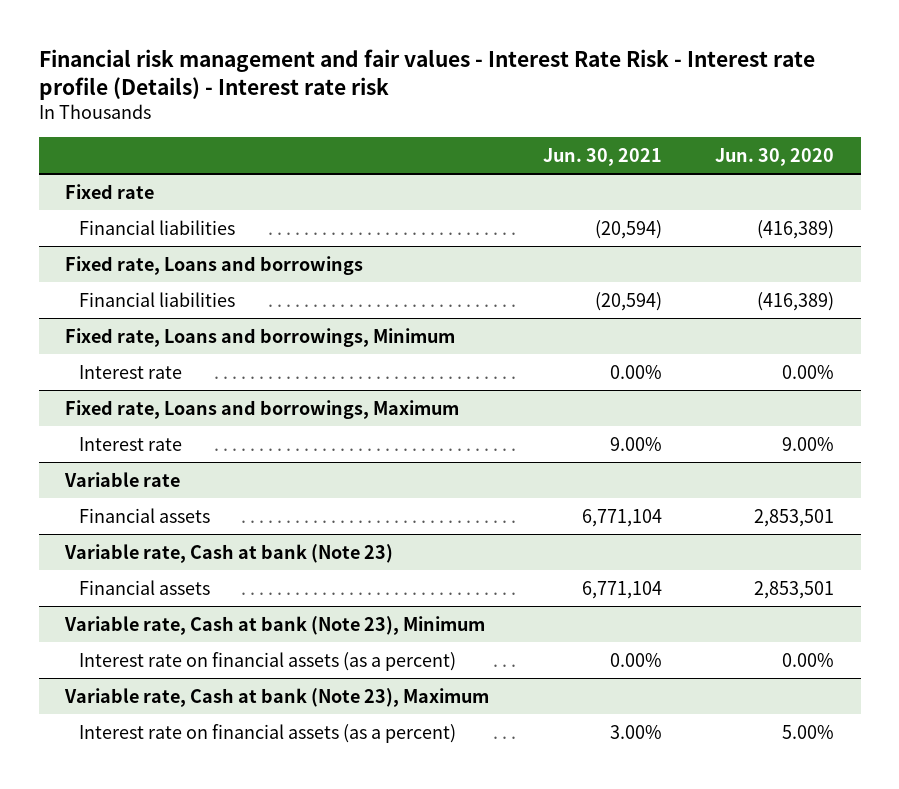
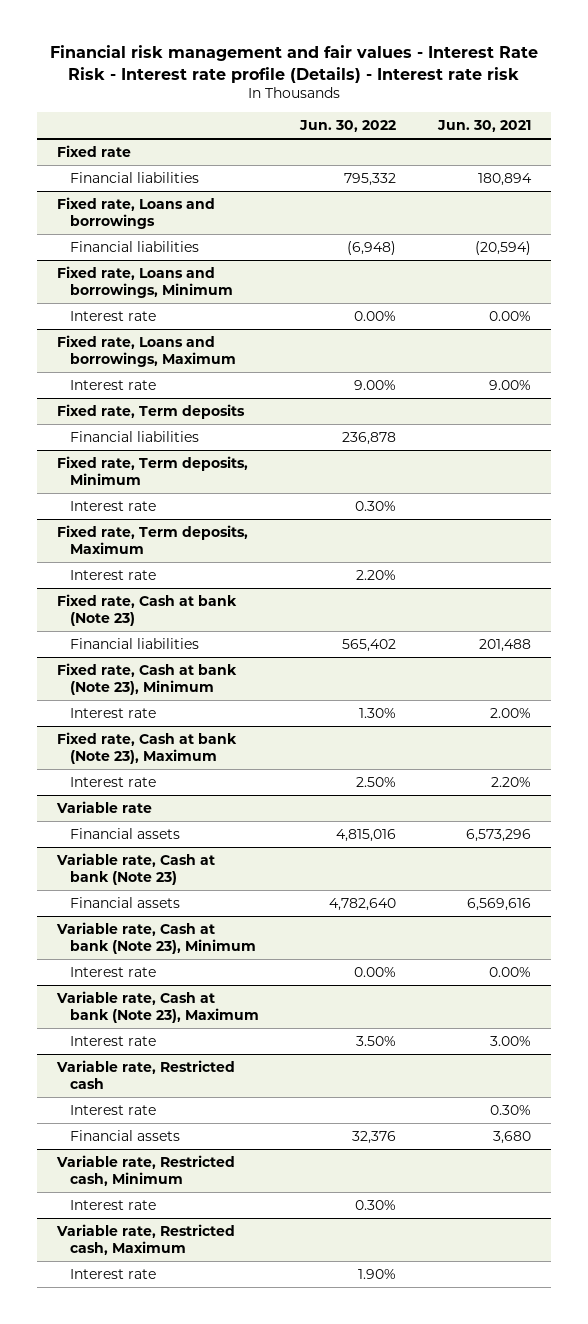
- | Jun. 30, 2021 | Jun. 30, 2020
+ | Jun. 30, 2022 | Jun. 30, 2021
@ Fixed rate
- Financial liabilities | (20,594) | (416,389)
+ Financial liabilities | 795,332 | 180,894
+ Fixed rate, Term deposits
+ Financial liabilities | 236,878 |
+ Fixed rate, Term deposits, Minimum
+ Interest rate | 0.30% |
+ Fixed rate, Term deposits, Maximum
+ Interest rate | 2.20% |
+ Fixed rate, Cash at bank (Note 23)
+ Financial liabilities | 565,402 | 201,488
+ Fixed rate, Cash at bank (Note 23), Minimum
+ Interest rate | 1.30% | 2.00%
+ Fixed rate, Cash at bank (Note 23), Maximum
+ Interest rate | 2.50% | 2.20%
@ Variable rate
- Financial assets | 6,771,104 | 2,853,501
+ Financial assets | 4,815,016 | 6,573,296
@ Variable rate, Cash at bank (Note 23)
- Financial assets | 6,771,104 | 2,853,501
+ Financial assets | 4,782,640 | 6,569,616
@ Variable rate, Cash at bank (Note 23), Minimum
- Interest rate on financial assets (as a percent) | 0.00% | 0.00%
+ Interest rate | 0.00% | 0.00%
@ Variable rate, Cash at bank (Note 23), Maximum
- Interest rate on financial assets (as a percent) | 3.00% | 5.00%
+ Interest rate | 3.50% | 3.00%
+ Variable rate, Restricted cash
+ Interest rate | | 0.30%
+ Financial assets | 32,376 | 3,680
+ Variable rate, Restricted cash, Minimum
+ Interest rate | 0.30% |
+ Variable rate, Restricted cash, Maximum
+ Interest rate | 1.90% |

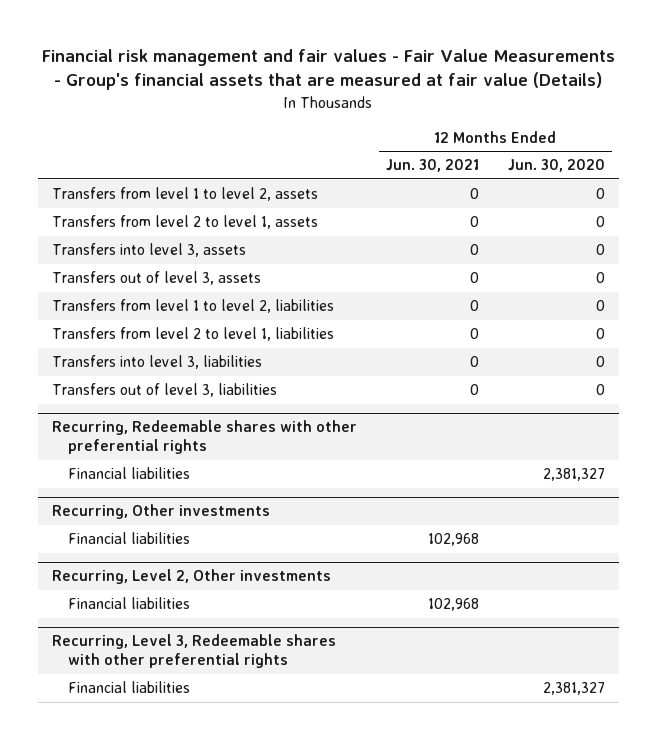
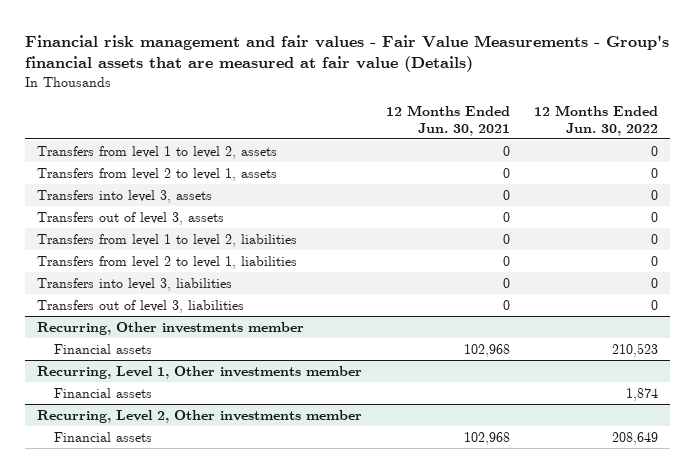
- | 12 Months Ended Jun. 30, 2021 | 12 Months Ended Jun. 30, 2020
+ | 12 Months Ended Jun. 30, 2021 | 12 Months Ended Jun. 30, 2022
- Recurring, Redeemable shares with other preferential rights
- Financial liabilities | | 2,381,327
- Recurring, Other investments
- Financial liabilities | 102,968 |
- Recurring, Level 2, Other investments
- Financial liabilities | 102,968 |
- Recurring, Level 3, Redeemable shares with other preferential rights
- Financial liabilities | | 2,381,327
+ Recurring, Other investments member
+ Financial assets | 102,968 | 210,523
+ Recurring, Level 1, Other investments member
+ Financial assets | | 1,874
+ Recurring, Level 2, Other investments member
+ Financial assets | 102,968 | 208,649

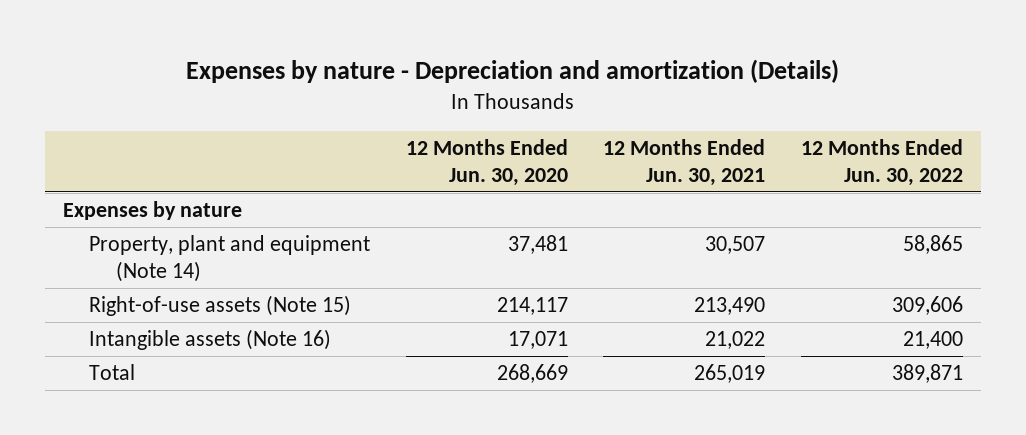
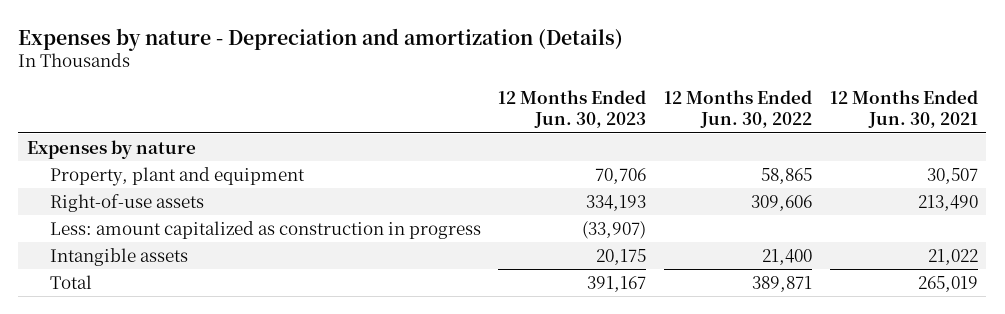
- | 12 Months Ended Jun. 30, 2020 | 12 Months Ended Jun. 30, 2021 | 12 Months Ended Jun. 30, 2022
+ | 12 Months Ended Jun. 30, 2023 | 12 Months Ended Jun. 30, 2022 | 12 Months Ended Jun. 30, 2021
- Property, plant and equipment (Note 14) | 37,481 | 30,507 | 58,865
- Right-of-use assets (Note 15) | 214,117 | 213,490 | 309,606
- Intangible assets (Note 16) | 17,071 | 21,022 | 21,400
+ Property, plant and equipment | 70,706 | 58,865 | 30,507
+ Right-of-use assets | 334,193 | 309,606 | 213,490
+ Less: amount capitalized as construction in progress | (33,907) | |
+ Intangible assets | 20,175 | 21,400 | 21,022

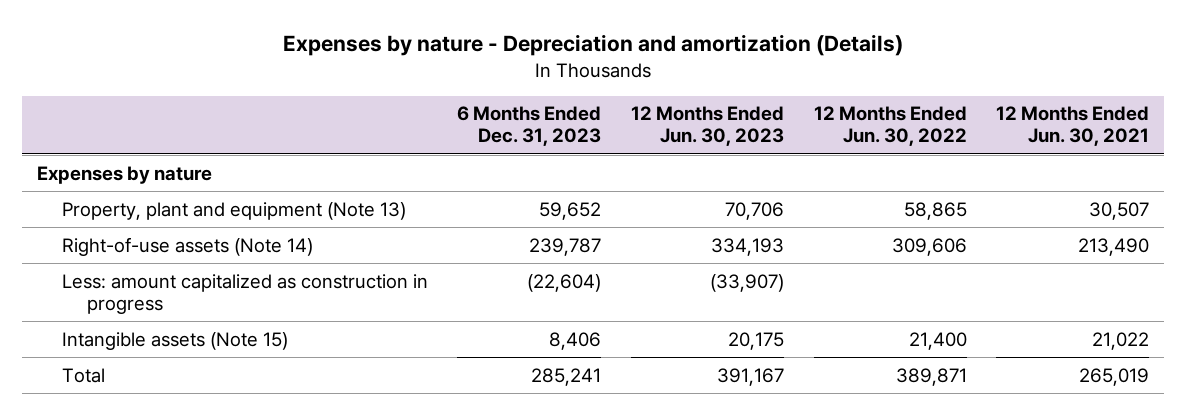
- | 12 Months Ended Jun. 30, 2023 | 12 Months Ended Jun. 30, 2022 | 12 Months Ended Jun. 30, 2021
+ | 6 Months Ended Dec. 31, 2023 | 12 Months Ended Jun. 30, 2023 | 12 Months Ended Jun. 30, 2022 | 12 Months Ended Jun. 30, 2021
- Property, plant and equipment | 70,706 | 58,865 | 30,507
- Right-of-use assets | 334,193 | 309,606 | 213,490
+ Property, plant and equipment (Note 13) | 59,652 | 70,706 | 58,865 | 30,507
+ Right-of-use assets (Note 14) | 239,787 | 334,193 | 309,606 | 213,490
- Intangible assets | 20,175 | 21,400 | 21,022
+ Intangible assets (Note 15) | 8,406 | 20,175 | 21,400 | 21,022

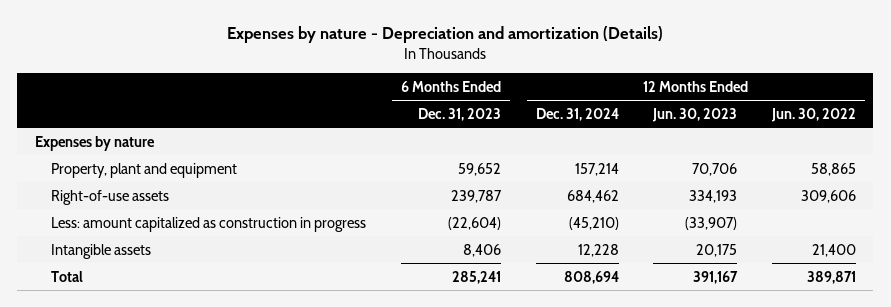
- | 6 Months Ended Dec. 31, 2023 | 12 Months Ended Jun. 30, 2023 | 12 Months Ended Jun. 30, 2022 | 12 Months Ended Jun. 30, 2021
+ | 6 Months Ended Dec. 31, 2023 | 12 Months Ended Dec. 31, 2024 | 12 Months Ended Jun. 30, 2023 | 12 Months Ended Jun. 30, 2022
- Property, plant and equipment (Note 13) | 59,652 | 70,706 | 58,865 | 30,507
- Right-of-use assets (Note 14) | 239,787 | 334,193 | 309,606 | 213,490
+ Property, plant and equipment | 59,652 | 157,214 | 70,706 | 58,865
+ Right-of-use assets | 239,787 | 684,462 | 334,193 | 309,606
- Intangible assets (Note 15) | 8,406 | 20,175 | 21,400 | 21,022
+ Intangible assets | 8,406 | 12,228 | 20,175 | 21,400

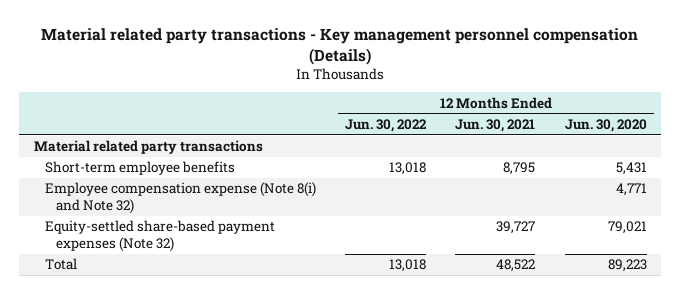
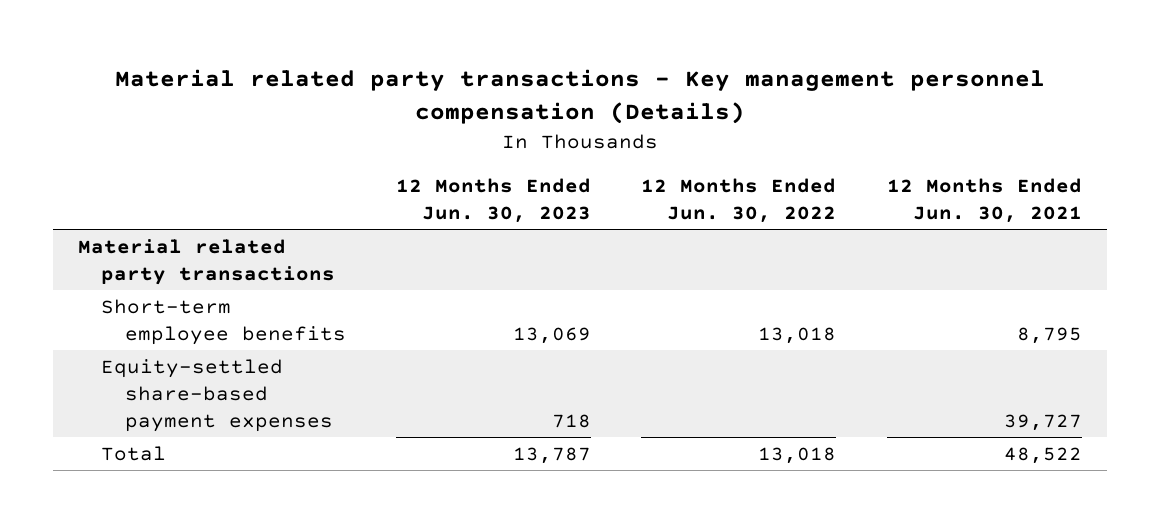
- | 12 Months Ended Jun. 30, 2022 | 12 Months Ended Jun. 30, 2021 | 12 Months Ended Jun. 30, 2020
+ | 12 Months Ended Jun. 30, 2023 | 12 Months Ended Jun. 30, 2022 | 12 Months Ended Jun. 30, 2021
- Employee compensation expense (Note 8(i) and Note 32) | | | 4,771
- Equity-settled share-based payment expenses (Note 32) | | 39,727 | 79,021
+ Equity-settled share-based payment expenses | 718 | | 39,727

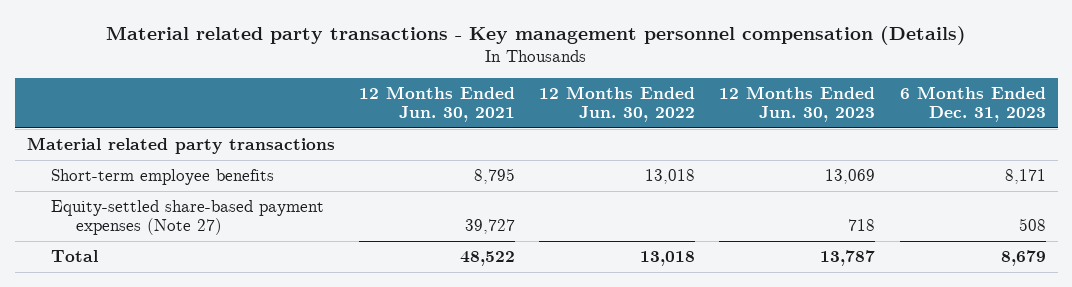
- | 12 Months Ended Jun. 30, 2023 | 12 Months Ended Jun. 30, 2022 | 12 Months Ended Jun. 30, 2021
+ | 12 Months Ended Jun. 30, 2021 | 12 Months Ended Jun. 30, 2022 | 12 Months Ended Jun. 30, 2023 | 6 Months Ended Dec. 31, 2023
- Equity-settled share-based payment expenses | 718 | | 39,727
+ Equity-settled share-based payment expenses (Note 27) | 39,727 | | 718 | 508

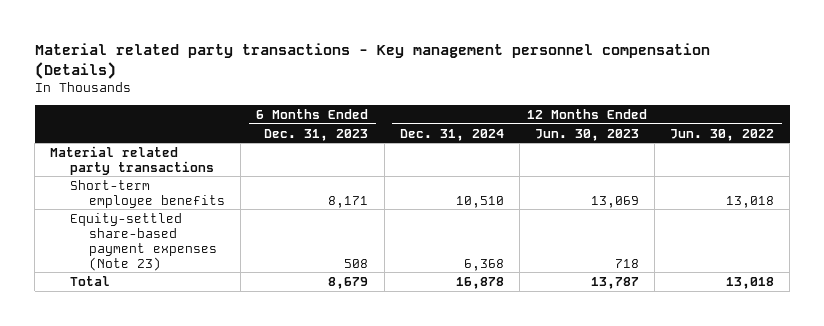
- | 12 Months Ended Jun. 30, 2021 | 12 Months Ended Jun. 30, 2022 | 12 Months Ended Jun. 30, 2023 | 6 Months Ended Dec. 31, 2023
+ | 6 Months Ended Dec. 31, 2023 | 12 Months Ended Dec. 31, 2024 | 12 Months Ended Jun. 30, 2023 | 12 Months Ended Jun. 30, 2022
- Equity-settled share-based payment expenses (Note 27) | 39,727 | | 718 | 508
+ Equity-settled share-based payment expenses (Note 23) | 508 | 6,368 | 718 |

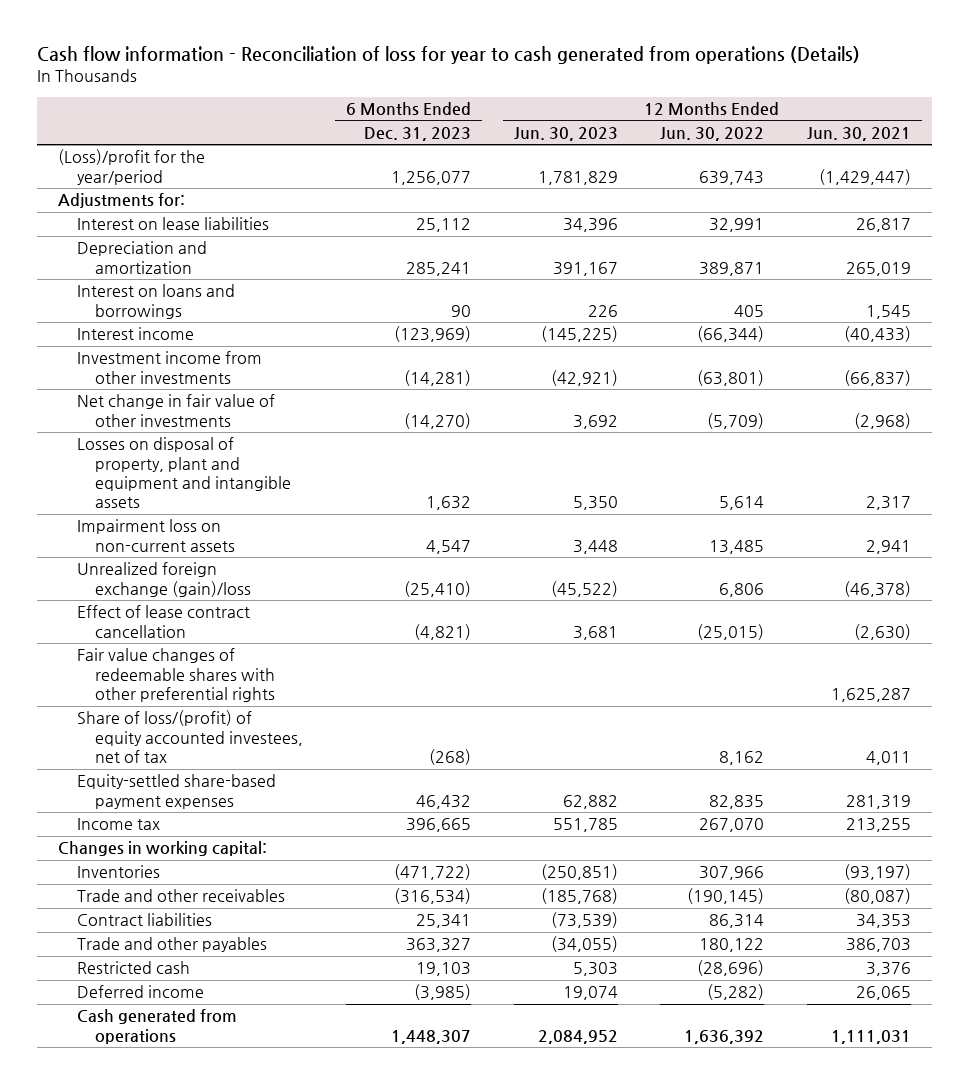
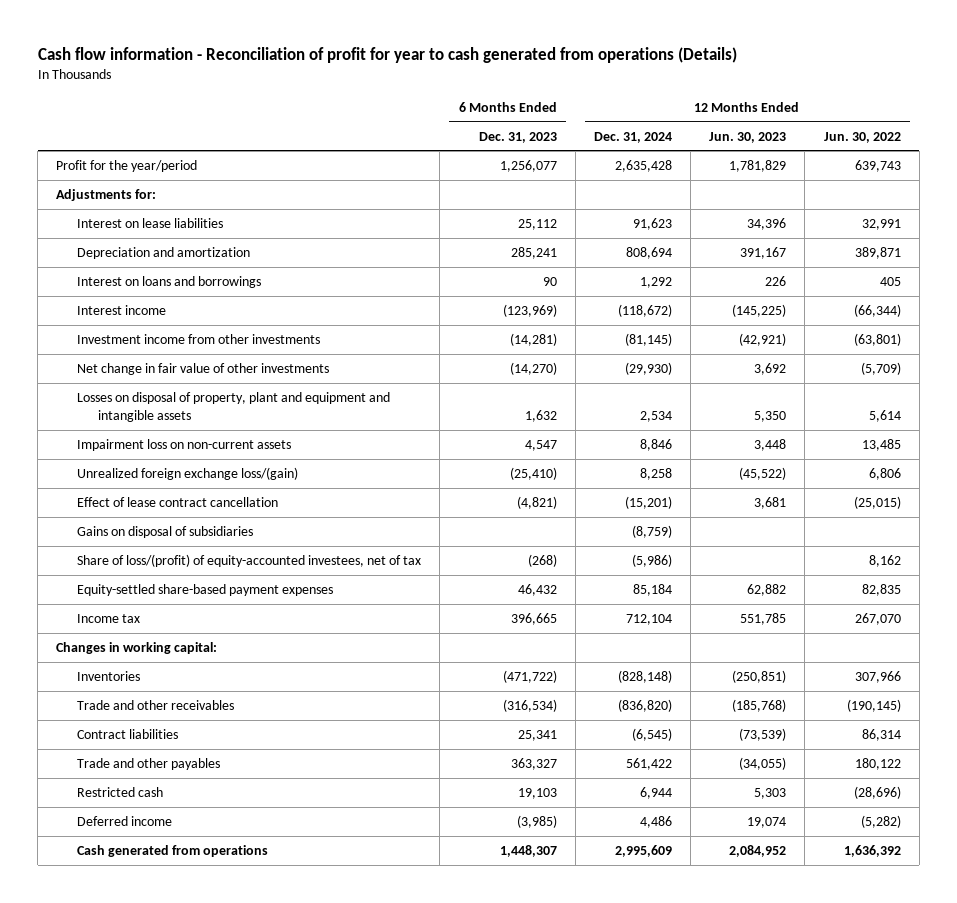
- Cash flow information - Reconciliation of loss for year to cash generated from operations (Details)
+ Cash flow information - Reconciliation of profit for year to cash generated from operations (Details)
- | 6 Months Ended Dec. 31, 2023 | 12 Months Ended Jun. 30, 2023 | 12 Months Ended Jun. 30, 2022 | 12 Months Ended Jun. 30, 2021
+ | 6 Months Ended Dec. 31, 2023 | 12 Months Ended Dec. 31, 2024 | 12 Months Ended Jun. 30, 2023 | 12 Months Ended Jun. 30, 2022
- (Loss)/profit for the year/period | 1,256,077 | 1,781,829 | 639,743 | (1,429,447)
+ Profit for the year/period | 1,256,077 | 2,635,428 | 1,781,829 | 639,743
- Unrealized foreign exchange (gain)/loss | (25,410) | (45,522) | 6,806 | (46,378)
+ Unrealized foreign exchange loss/(gain) | (25,410) | 8,258 | (45,522) | 6,806
- Fair value changes of redeemable shares with other preferential rights | | | | 1,625,287
- Share of loss/(profit) of equity accounted investees, net of tax | (268) | | 8,162 | 4,011
+ Gains on disposal of subsidiaries | | (8,759) | |
+ Share of loss/(profit) of equity-accounted investees, net of tax | (268) | (5,986) | | 8,162

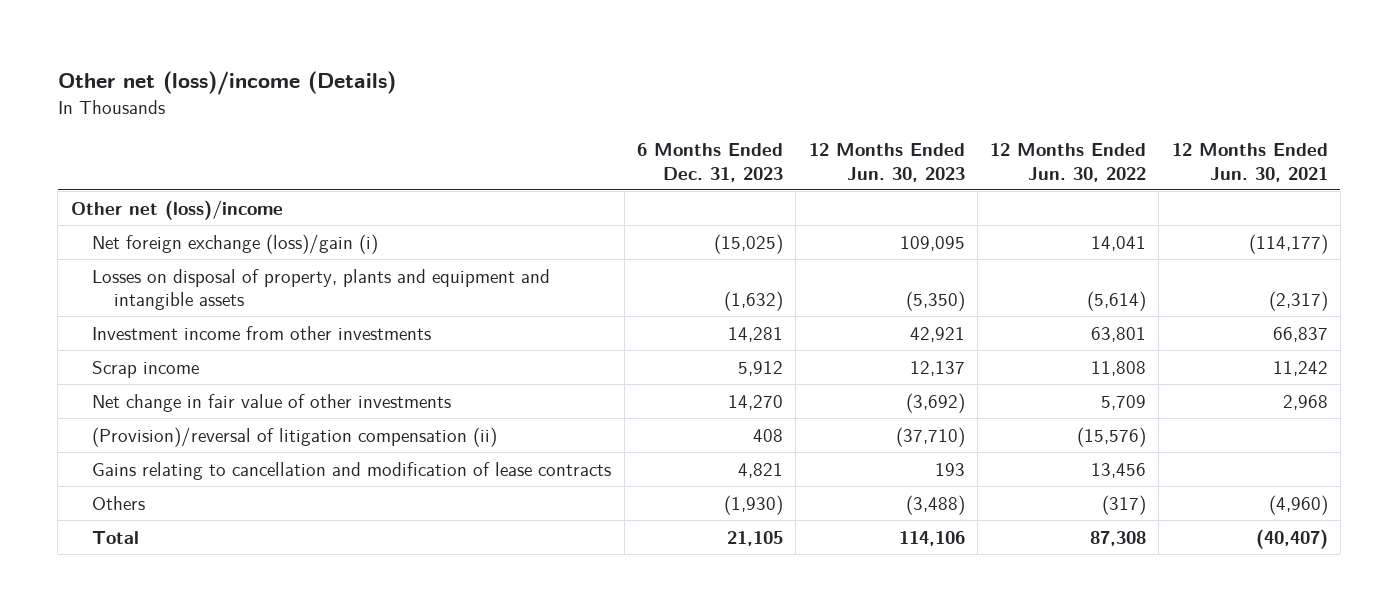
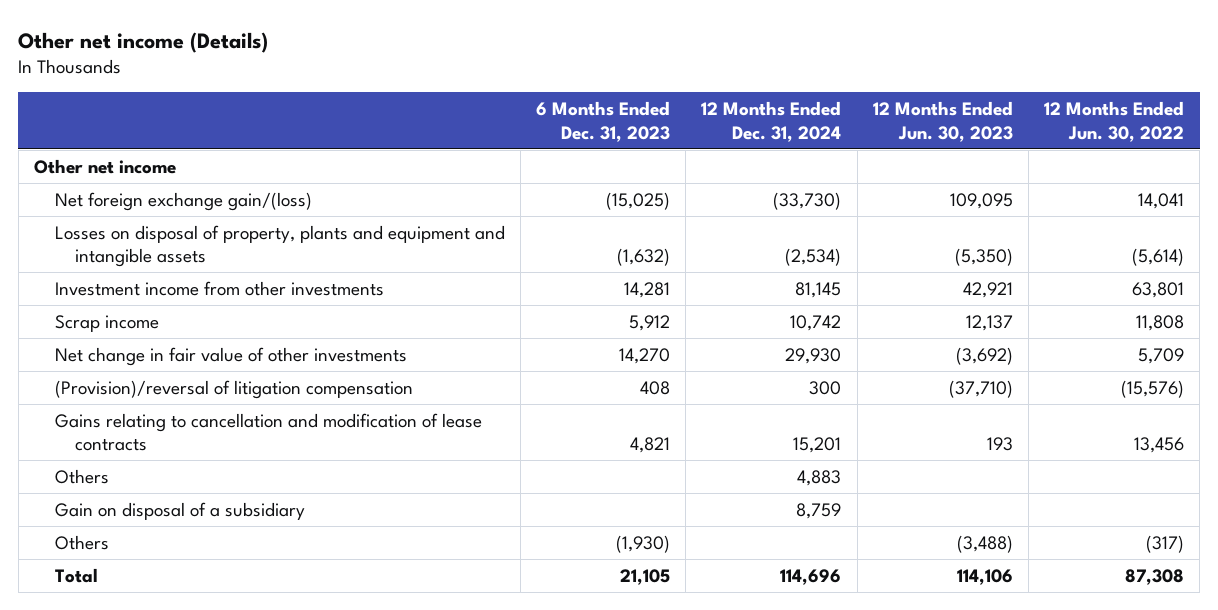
- Other net (loss)/income (Details)
+ Other net income (Details)
- | 6 Months Ended Dec. 31, 2023 | 12 Months Ended Jun. 30, 2023 | 12 Months Ended Jun. 30, 2022 | 12 Months Ended Jun. 30, 2021
+ | 6 Months Ended Dec. 31, 2023 | 12 Months Ended Dec. 31, 2024 | 12 Months Ended Jun. 30, 2023 | 12 Months Ended Jun. 30, 2022
- Other net (loss)/income
- Net foreign exchange (loss)/gain (i) | (15,025) | 109,095 | 14,041 | (114,177)
+ Other net income
+ Net foreign exchange gain/(loss) | (15,025) | (33,730) | 109,095 | 14,041
- (Provision)/reversal of litigation compensation (ii) | 408 | (37,710) | (15,576) |
+ (Provision)/reversal of litigation compensation | 408 | 300 | (37,710) | (15,576)
+ Others | | 4,883 | |
+ Gain on disposal of a subsidiary | | 8,759 | |

